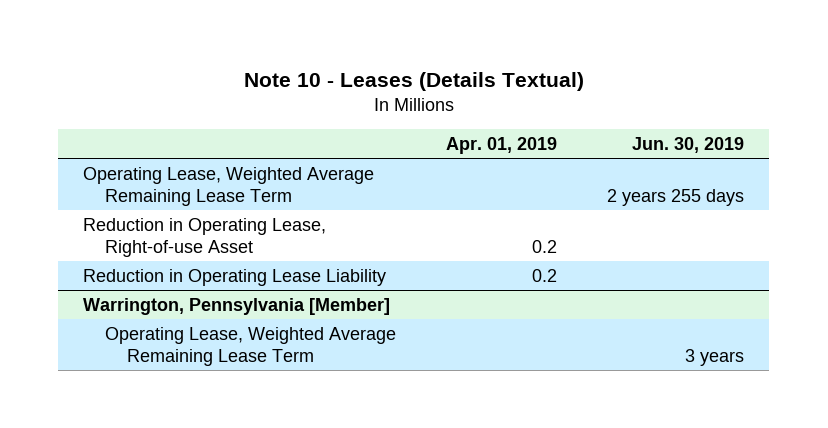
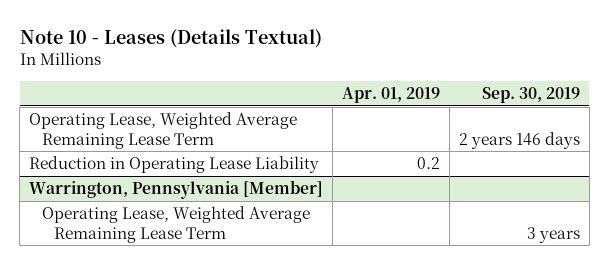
- | Apr. 01, 2019 | Jun. 30, 2019
+ | Apr. 01, 2019 | Sep. 30, 2019
- Reduction in Operating Lease, Right-of-use Asset | 0.2 |

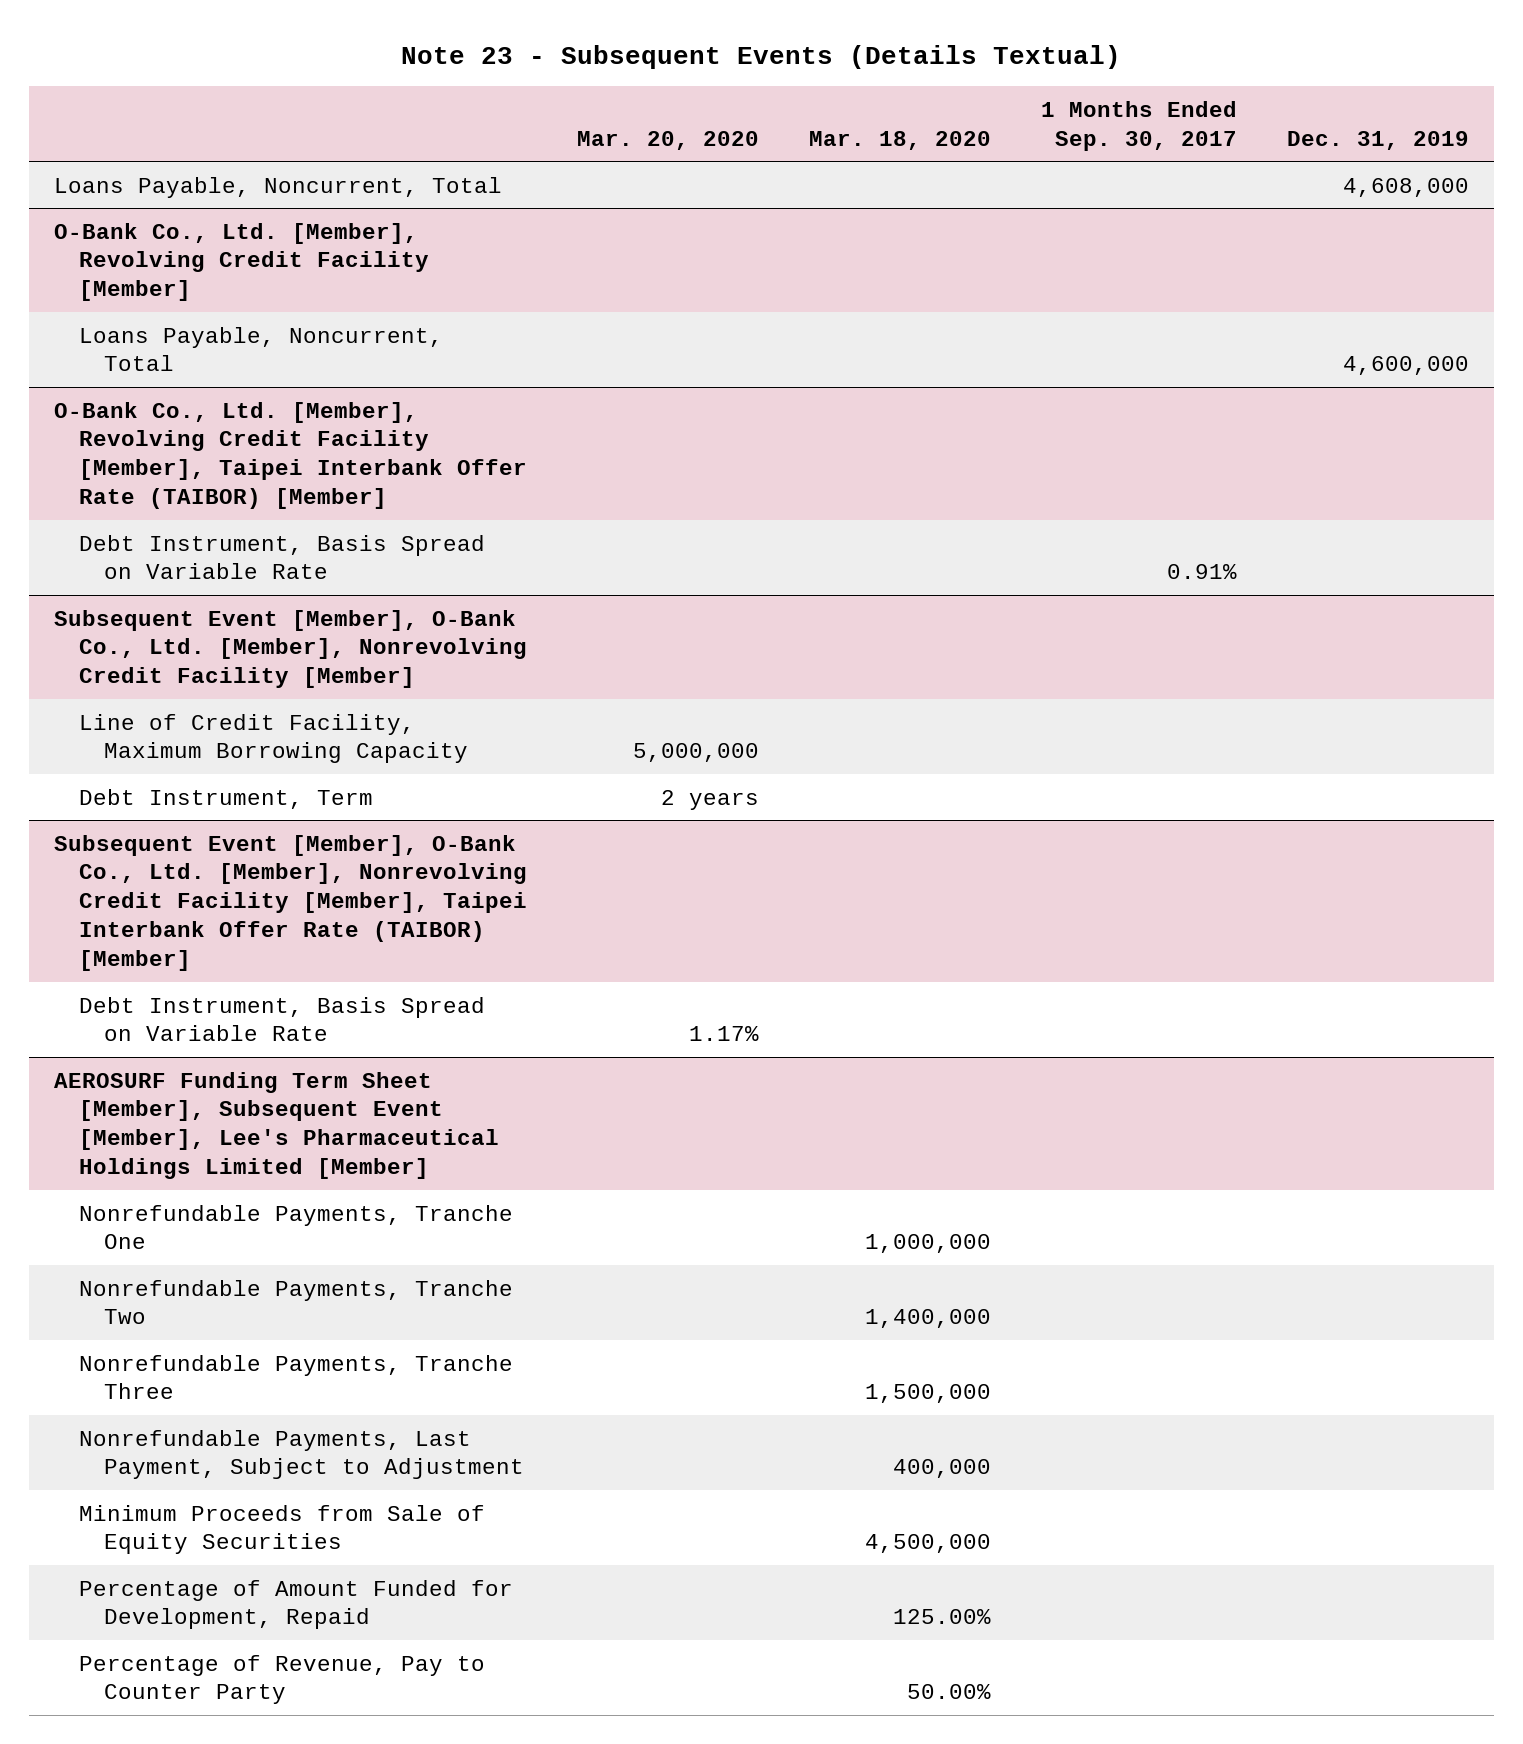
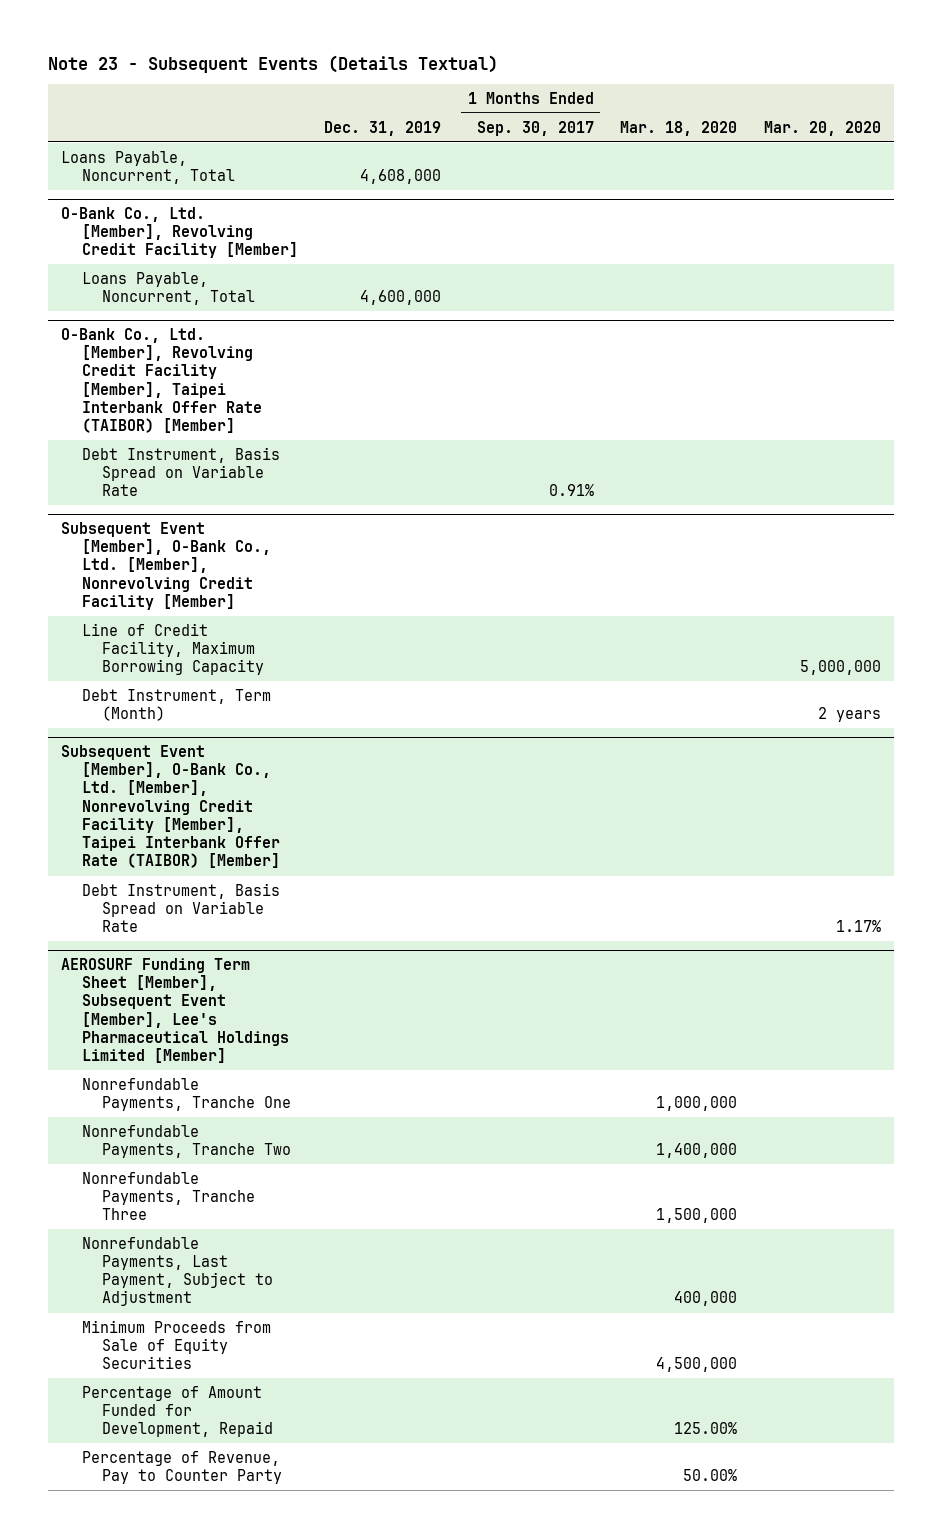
- | Mar. 20, 2020 | Mar. 18, 2020 | 1 Months Ended Sep. 30, 2017 | Dec. 31, 2019
+ | Dec. 31, 2019 | 1 Months Ended Sep. 30, 2017 | Mar. 18, 2020 | Mar. 20, 2020
@ Subsequent Event [Member], O-Bank Co., Ltd. [Member], Nonrevolving Credit Facility [Member]
- Debt Instrument, Term | 2 years | | |
+ Debt Instrument, Term (Month) | | | | 2 years

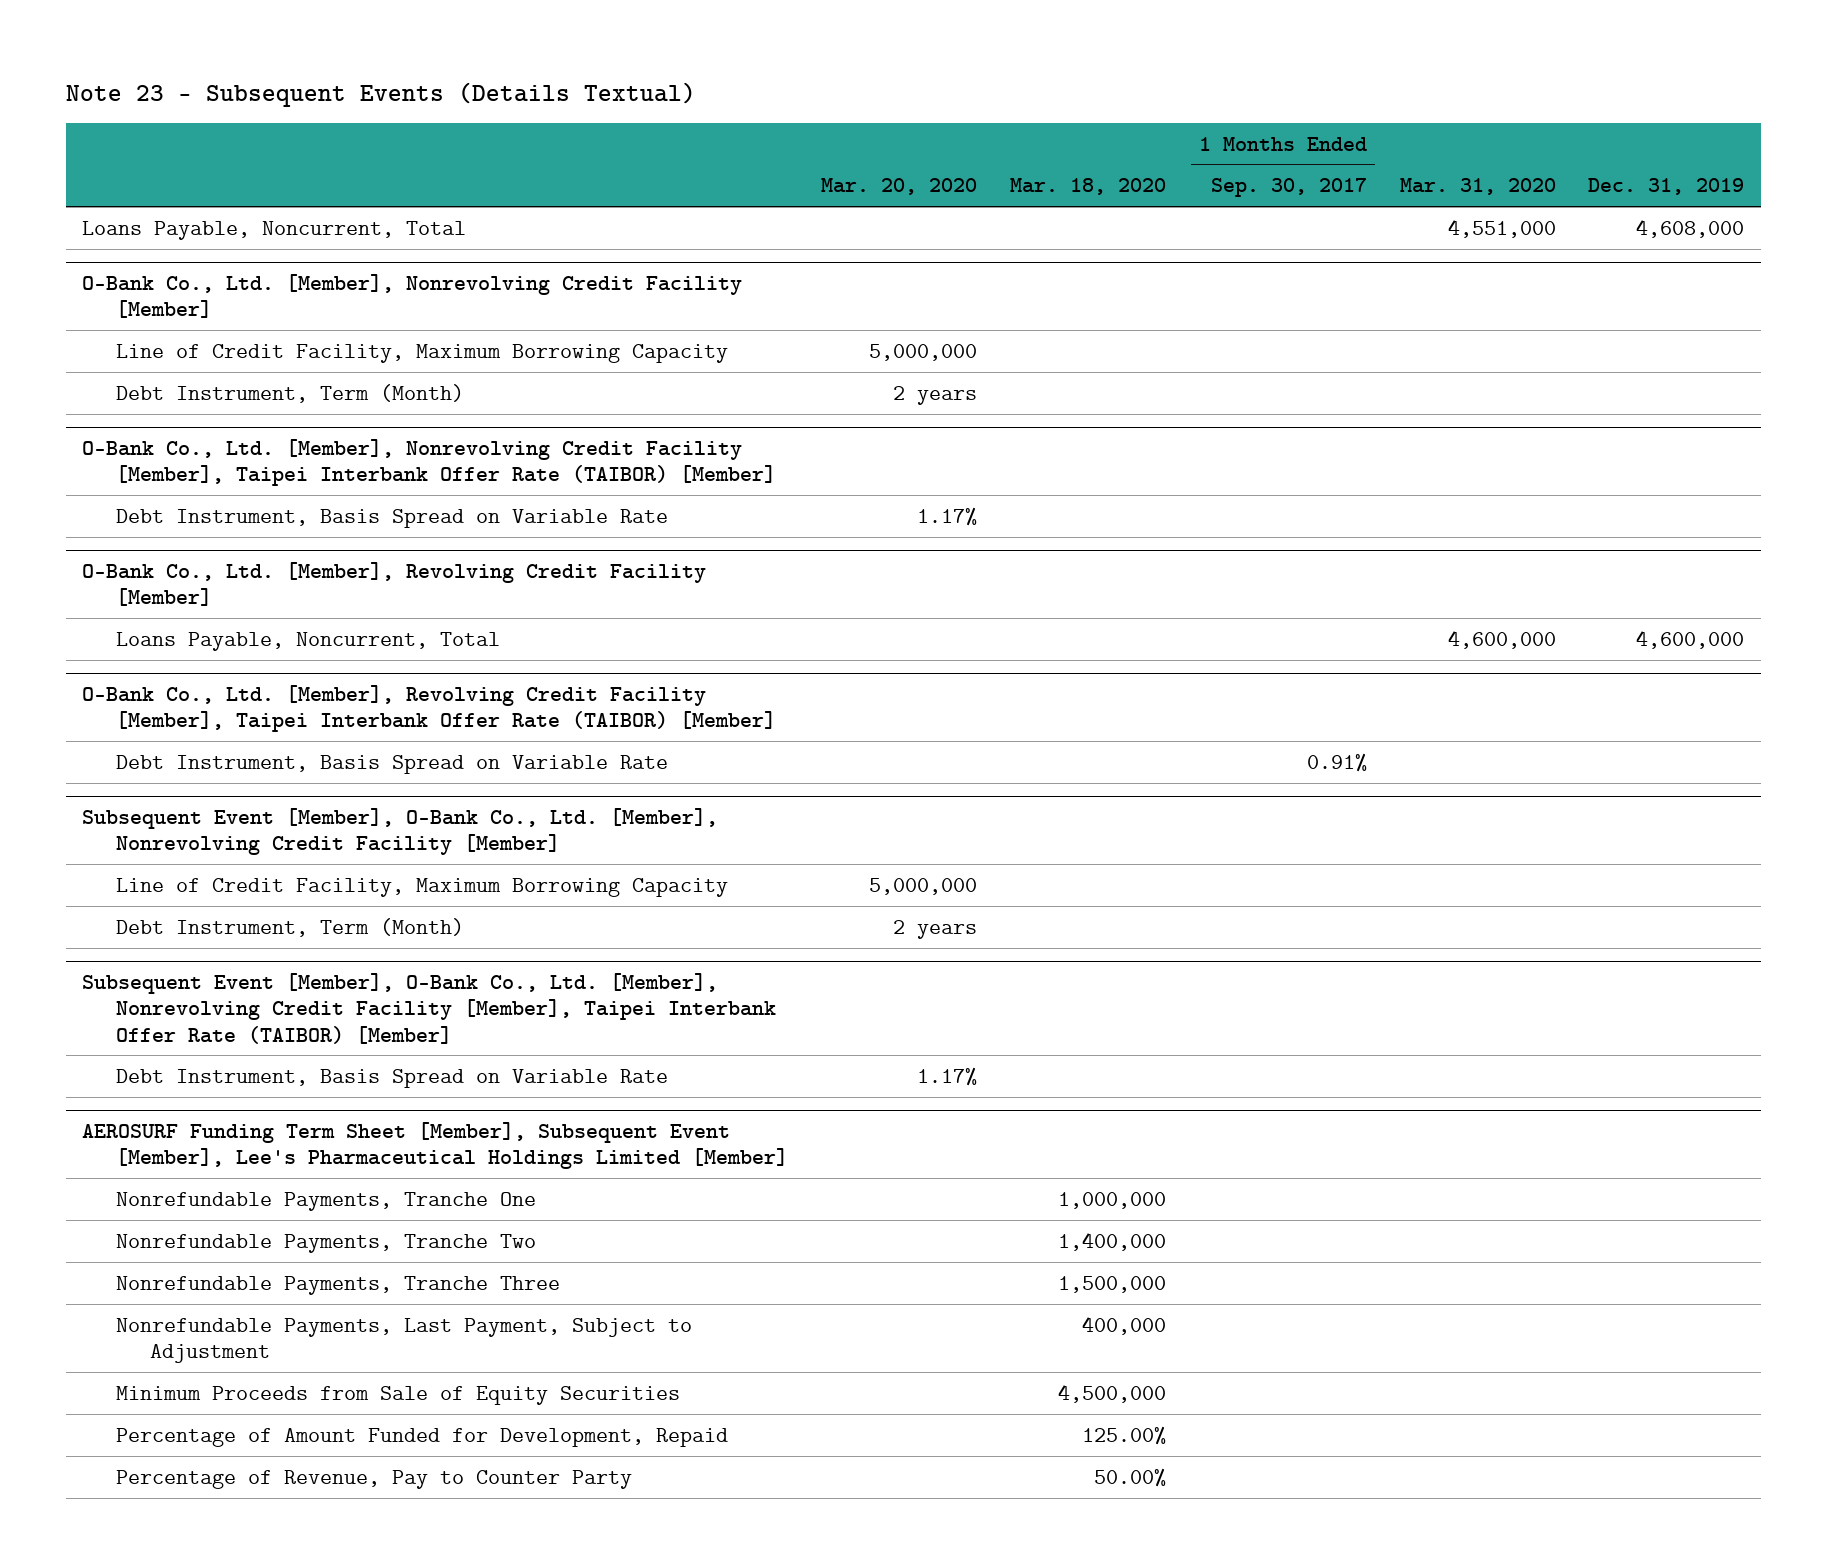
- | Dec. 31, 2019 | 1 Months Ended Sep. 30, 2017 | Mar. 18, 2020 | Mar. 20, 2020
+ | Mar. 20, 2020 | Mar. 18, 2020 | 1 Months Ended Sep. 30, 2017 | Mar. 31, 2020 | Dec. 31, 2019
+ O-Bank Co., Ltd. [Member], Nonrevolving Credit Facility [Member]
+ Line of Credit Facility, Maximum Borrowing Capacity | 5,000,000 | | | |
+ Debt Instrument, Term (Month) | 2 years | | | |
+ O-Bank Co., Ltd. [Member], Nonrevolving Credit Facility [Member], Taipei Interbank Offer Rate (TAIBOR) [Member]
+ Debt Instrument, Basis Spread on Variable Rate | 1.17% | | | |

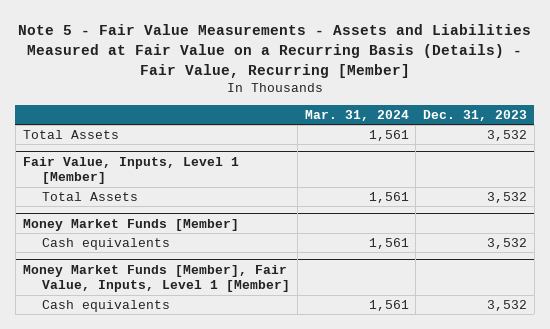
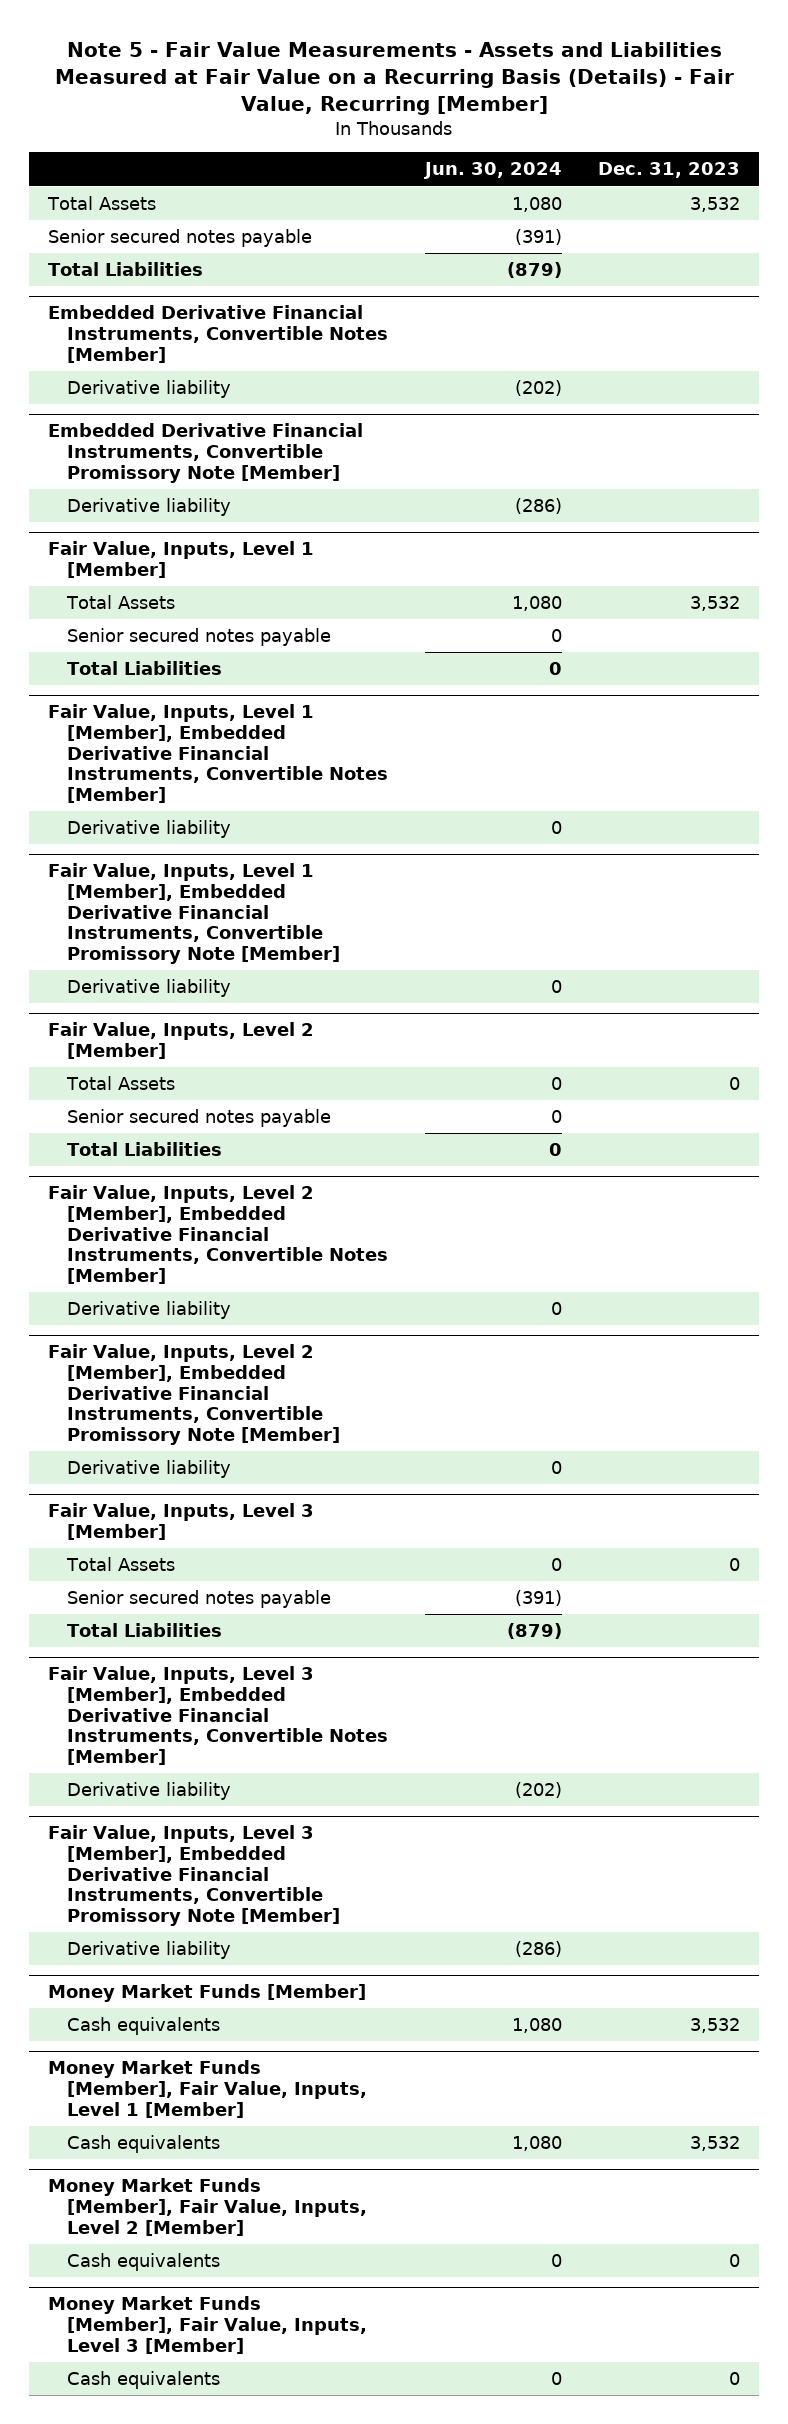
- | Mar. 31, 2024 | Dec. 31, 2023
+ | Jun. 30, 2024 | Dec. 31, 2023
+ Senior secured notes payable | (391) |
+ Total Liabilities | (879) |
+ Embedded Derivative Financial Instruments, Convertible Notes [Member]
+ Derivative liability | (202) |
+ Embedded Derivative Financial Instruments, Convertible Promissory Note [Member]
+ Derivative liability | (286) |
@ Fair Value, Inputs, Level 1 [Member]
+ Senior secured notes payable | 0 |
+ Total Liabilities | 0 |
+ Fair Value, Inputs, Level 1 [Member], Embedded Derivative Financial Instruments, Convertible Notes [Member]
+ Derivative liability | 0 |
+ Fair Value, Inputs, Level 1 [Member], Embedded Derivative Financial Instruments, Convertible Promissory Note [Member]
+ Derivative liability | 0 |
+ Fair Value, Inputs, Level 2 [Member]
+ Total Assets | 0 | 0
+ Senior secured notes payable | 0 |
+ Total Liabilities | 0 |
+ Fair Value, Inputs, Level 2 [Member], Embedded Derivative Financial Instruments, Convertible Notes [Member]
+ Derivative liability | 0 |
+ Fair Value, Inputs, Level 2 [Member], Embedded Derivative Financial Instruments, Convertible Promissory Note [Member]
+ Derivative liability | 0 |
+ Fair Value, Inputs, Level 3 [Member]
+ Total Assets | 0 | 0
+ Senior secured notes payable | (391) |
+ Total Liabilities | (879) |
+ Fair Value, Inputs, Level 3 [Member], Embedded Derivative Financial Instruments, Convertible Notes [Member]
+ Derivative liability | (202) |
+ Fair Value, Inputs, Level 3 [Member], Embedded Derivative Financial Instruments, Convertible Promissory Note [Member]
+ Derivative liability | (286) |
+ Money Market Funds [Member], Fair Value, Inputs, Level 2 [Member]
+ Cash equivalents | 0 | 0
+ Money Market Funds [Member], Fair Value, Inputs, Level 3 [Member]
+ Cash equivalents | 0 | 0

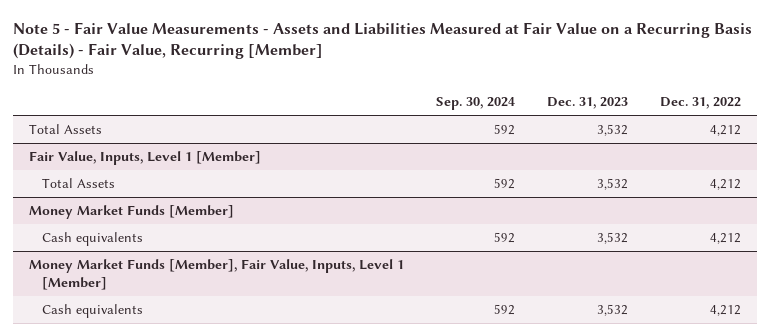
- | Jun. 30, 2024 | Dec. 31, 2023
+ | Sep. 30, 2024 | Dec. 31, 2023 | Dec. 31, 2022
- Senior secured notes payable | (391) |
- Total Liabilities | (879) |
- Embedded Derivative Financial Instruments, Convertible Notes [Member]
- Derivative liability | (202) |
- Embedded Derivative Financial Instruments, Convertible Promissory Note [Member]
- Derivative liability | (286) |
@ Fair Value, Inputs, Level 1 [Member]
- Senior secured notes payable | 0 |
- Total Liabilities | 0 |
- Fair Value, Inputs, Level 1 [Member], Embedded Derivative Financial Instruments, Convertible Notes [Member]
- Derivative liability | 0 |
- Fair Value, Inputs, Level 1 [Member], Embedded Derivative Financial Instruments, Convertible Promissory Note [Member]
- Derivative liability | 0 |
- Fair Value, Inputs, Level 2 [Member]
- Total Assets | 0 | 0
- Senior secured notes payable | 0 |
- Total Liabilities | 0 |
- Fair Value, Inputs, Level 2 [Member], Embedded Derivative Financial Instruments, Convertible Notes [Member]
- Derivative liability | 0 |
- Fair Value, Inputs, Level 2 [Member], Embedded Derivative Financial Instruments, Convertible Promissory Note [Member]
- Derivative liability | 0 |
- Fair Value, Inputs, Level 3 [Member]
- Total Assets | 0 | 0
- Senior secured notes payable | (391) |
- Total Liabilities | (879) |
- Fair Value, Inputs, Level 3 [Member], Embedded Derivative Financial Instruments, Convertible Notes [Member]
- Derivative liability | (202) |
- Fair Value, Inputs, Level 3 [Member], Embedded Derivative Financial Instruments, Convertible Promissory Note [Member]
- Derivative liability | (286) |
- Money Market Funds [Member], Fair Value, Inputs, Level 2 [Member]
- Cash equivalents | 0 | 0
- Money Market Funds [Member], Fair Value, Inputs, Level 3 [Member]
- Cash equivalents | 0 | 0

